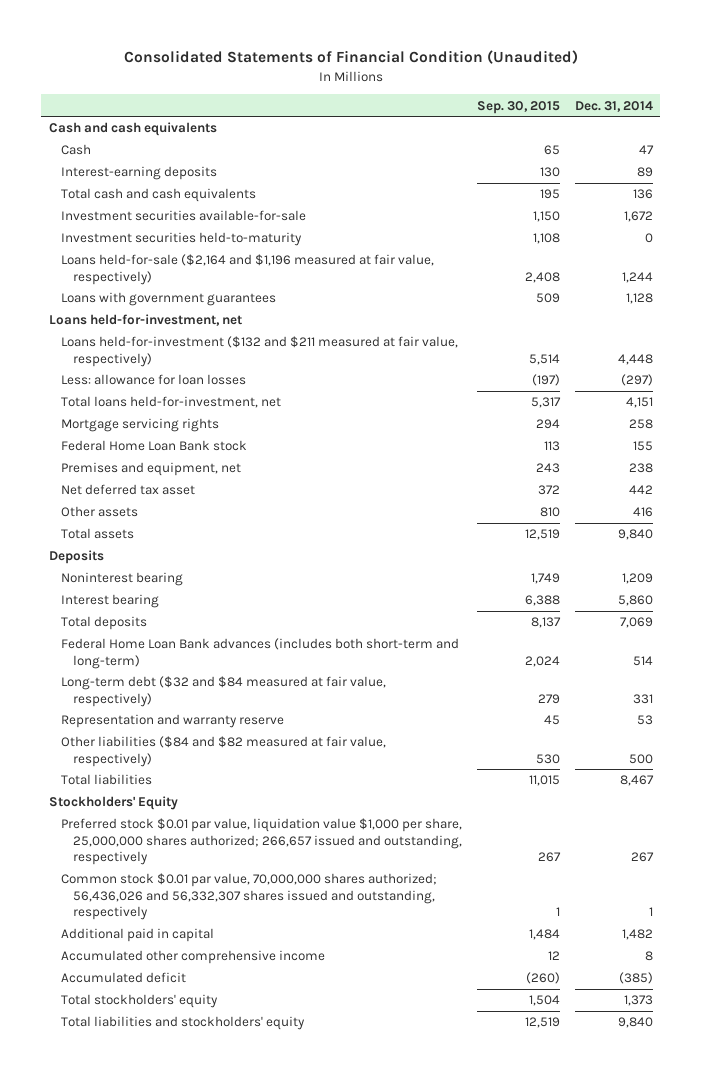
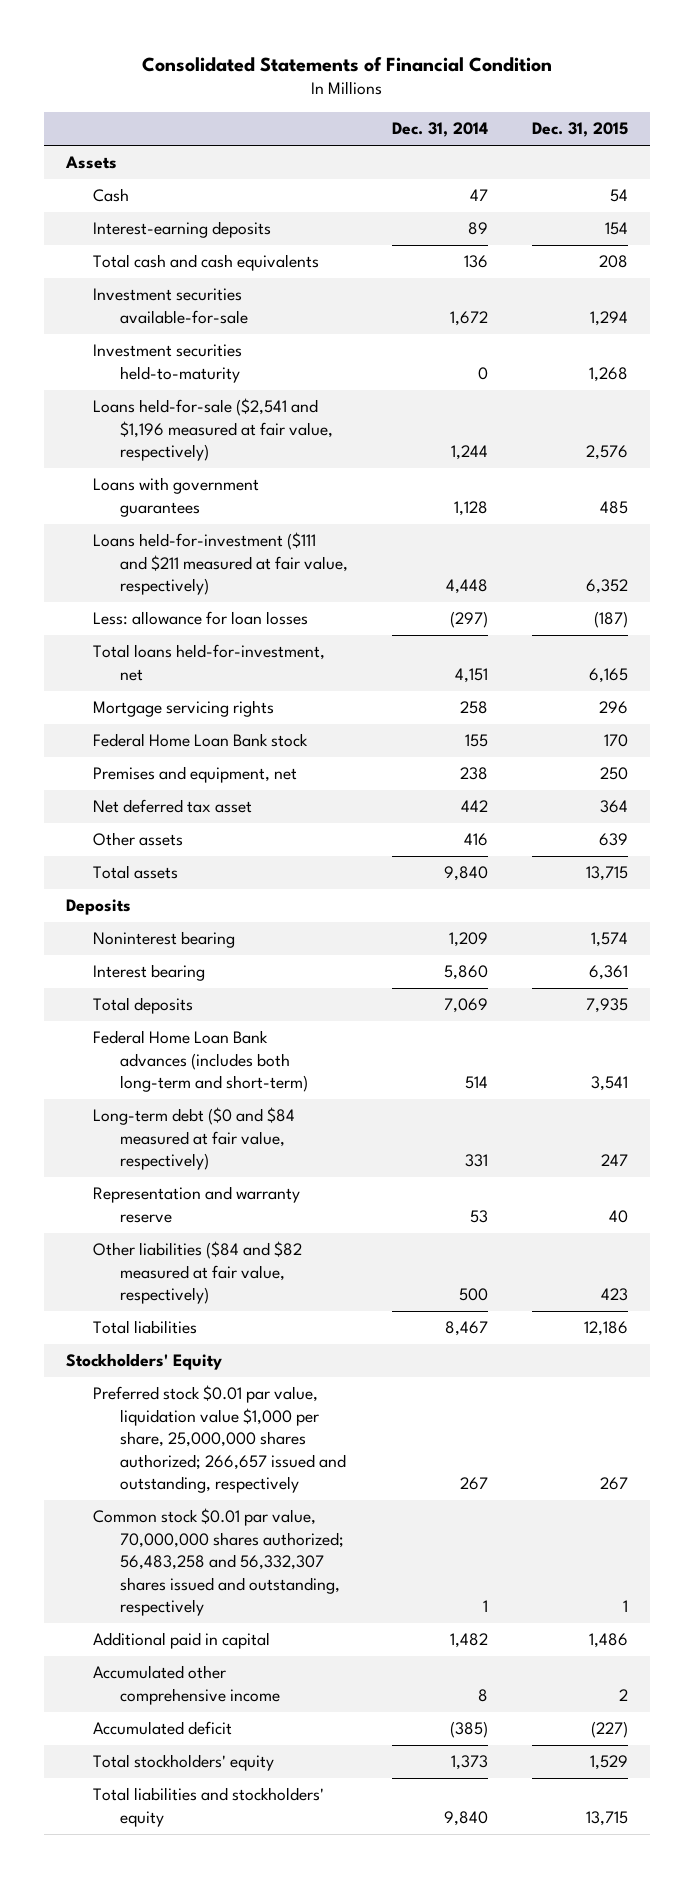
- Consolidated Statements of Financial Condition (Unaudited)
+ Consolidated Statements of Financial Condition
- | Sep. 30, 2015 | Dec. 31, 2014
+ | Dec. 31, 2014 | Dec. 31, 2015
- Cash and cash equivalents
+ Assets
- Loans held-for-sale ($2,164 and $1,196 measured at fair value, respectively) | 2,408 | 1,244
+ Loans held-for-sale ($2,541 and $1,196 measured at fair value, respectively) | 1,244 | 2,576
- Loans held-for-investment, net
- Loans held-for-investment ($132 and $211 measured at fair value, respectively) | 5,514 | 4,448
+ Loans held-for-investment ($111 and $211 measured at fair value, respectively) | 4,448 | 6,352
- Federal Home Loan Bank advances (includes both short-term and long-term) | 2,024 | 514
- Long-term debt ($32 and $84 measured at fair value, respectively) | 279 | 331
+ Federal Home Loan Bank advances (includes both long-term and short-term) | 514 | 3,541
+ Long-term debt ($0 and $84 measured at fair value, respectively) | 331 | 247
- Common stock $0.01 par value, 70,000,000 shares authorized; 56,436,026 and 56,332,307 shares issued and outstanding, respectively | 1 | 1
+ Common stock $0.01 par value, 70,000,000 shares authorized; 56,483,258 and 56,332,307 shares issued and outstanding, respectively | 1 | 1

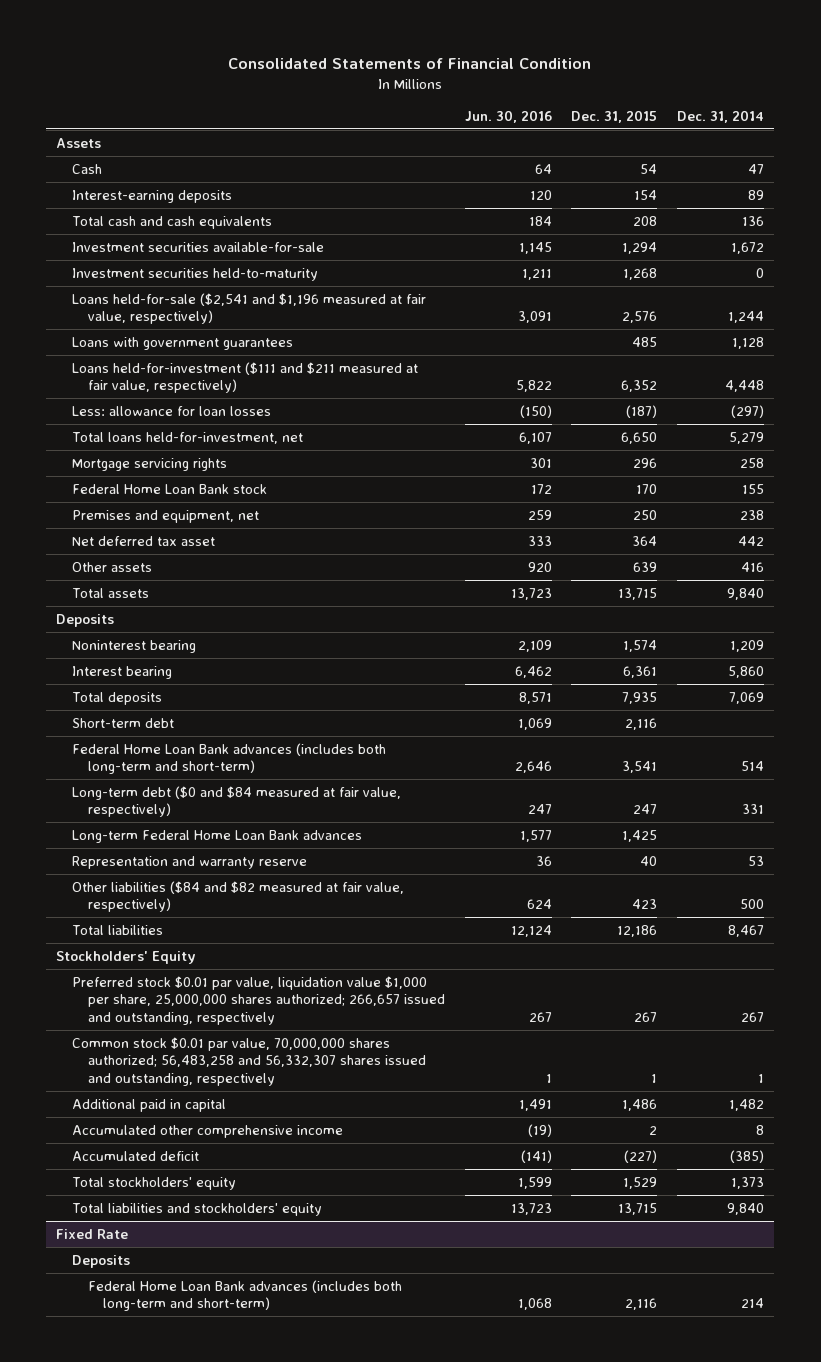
- | Dec. 31, 2014 | Dec. 31, 2015
+ | Jun. 30, 2016 | Dec. 31, 2015 | Dec. 31, 2014
- Total loans held-for-investment, net | 4,151 | 6,165
+ Total loans held-for-investment, net | 6,107 | 6,650 | 5,279
+ Short-term debt | 1,069 | 2,116 |
+ Long-term Federal Home Loan Bank advances | 1,577 | 1,425 |
+ Fixed Rate
+ Deposits
+ Federal Home Loan Bank advances (includes both long-term and short-term) | 1,068 | 2,116 | 214

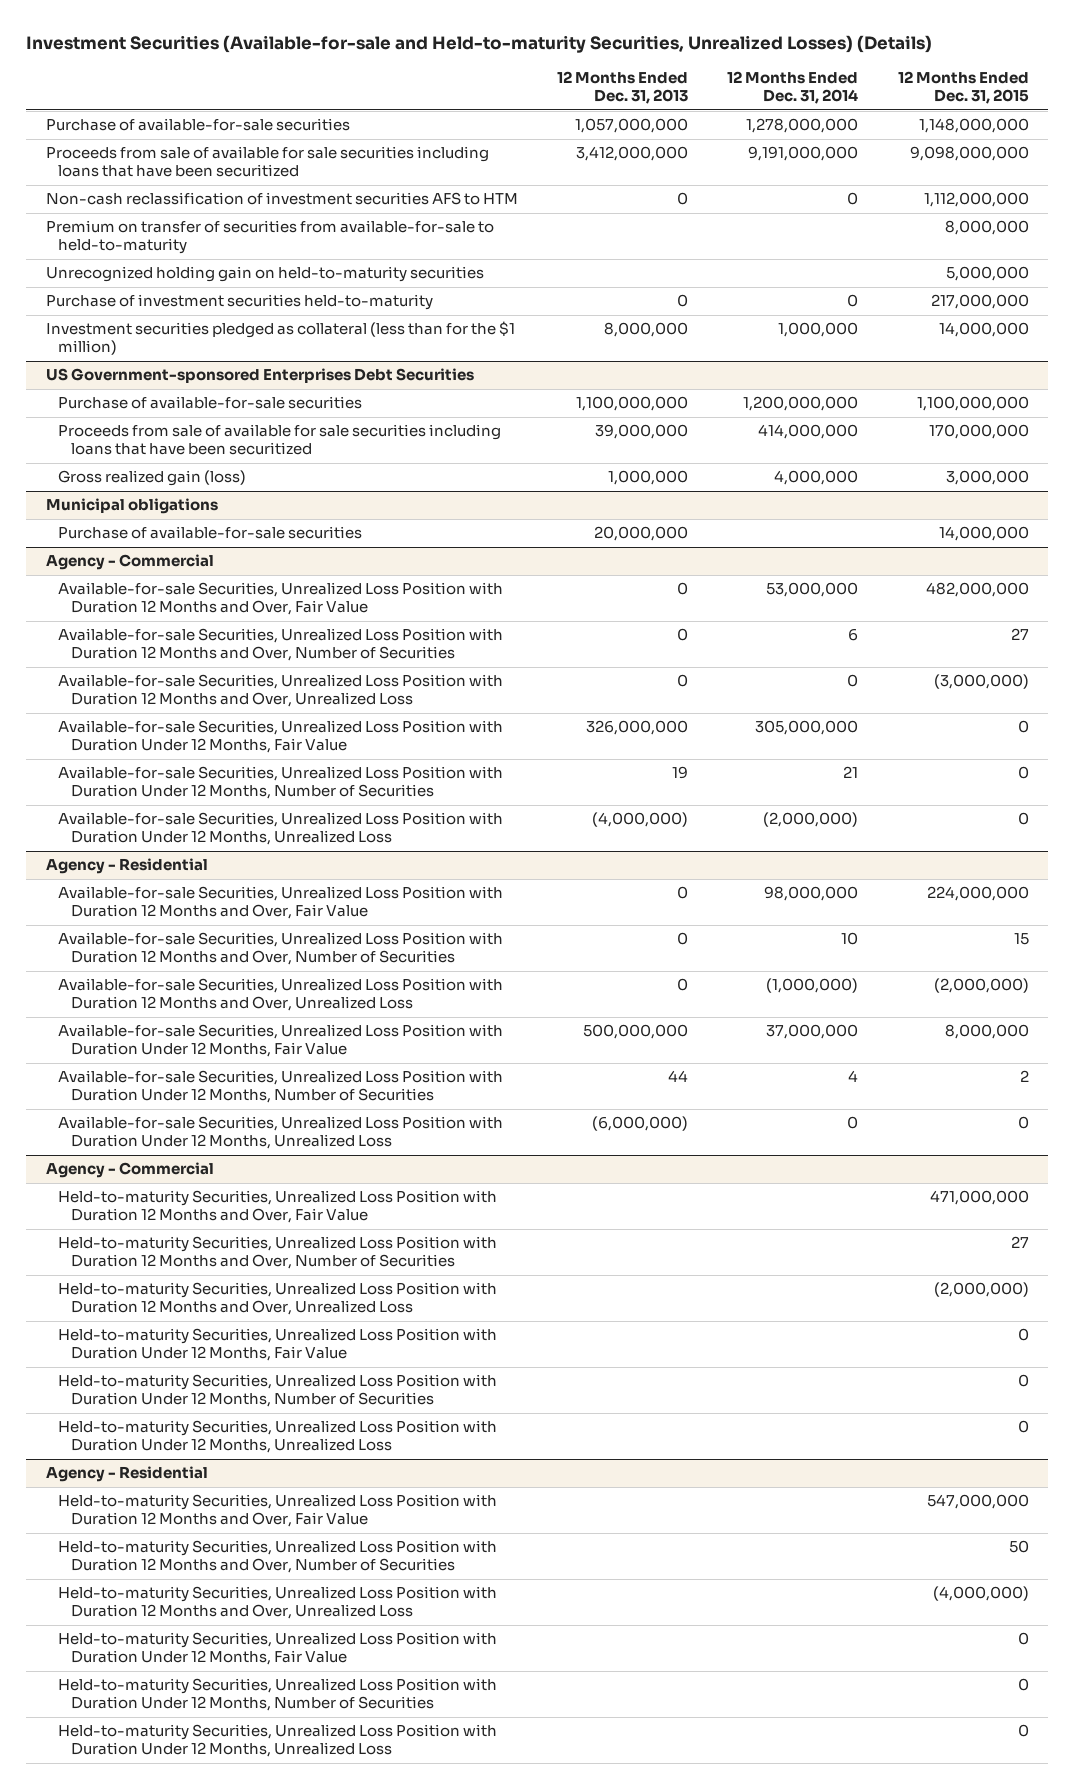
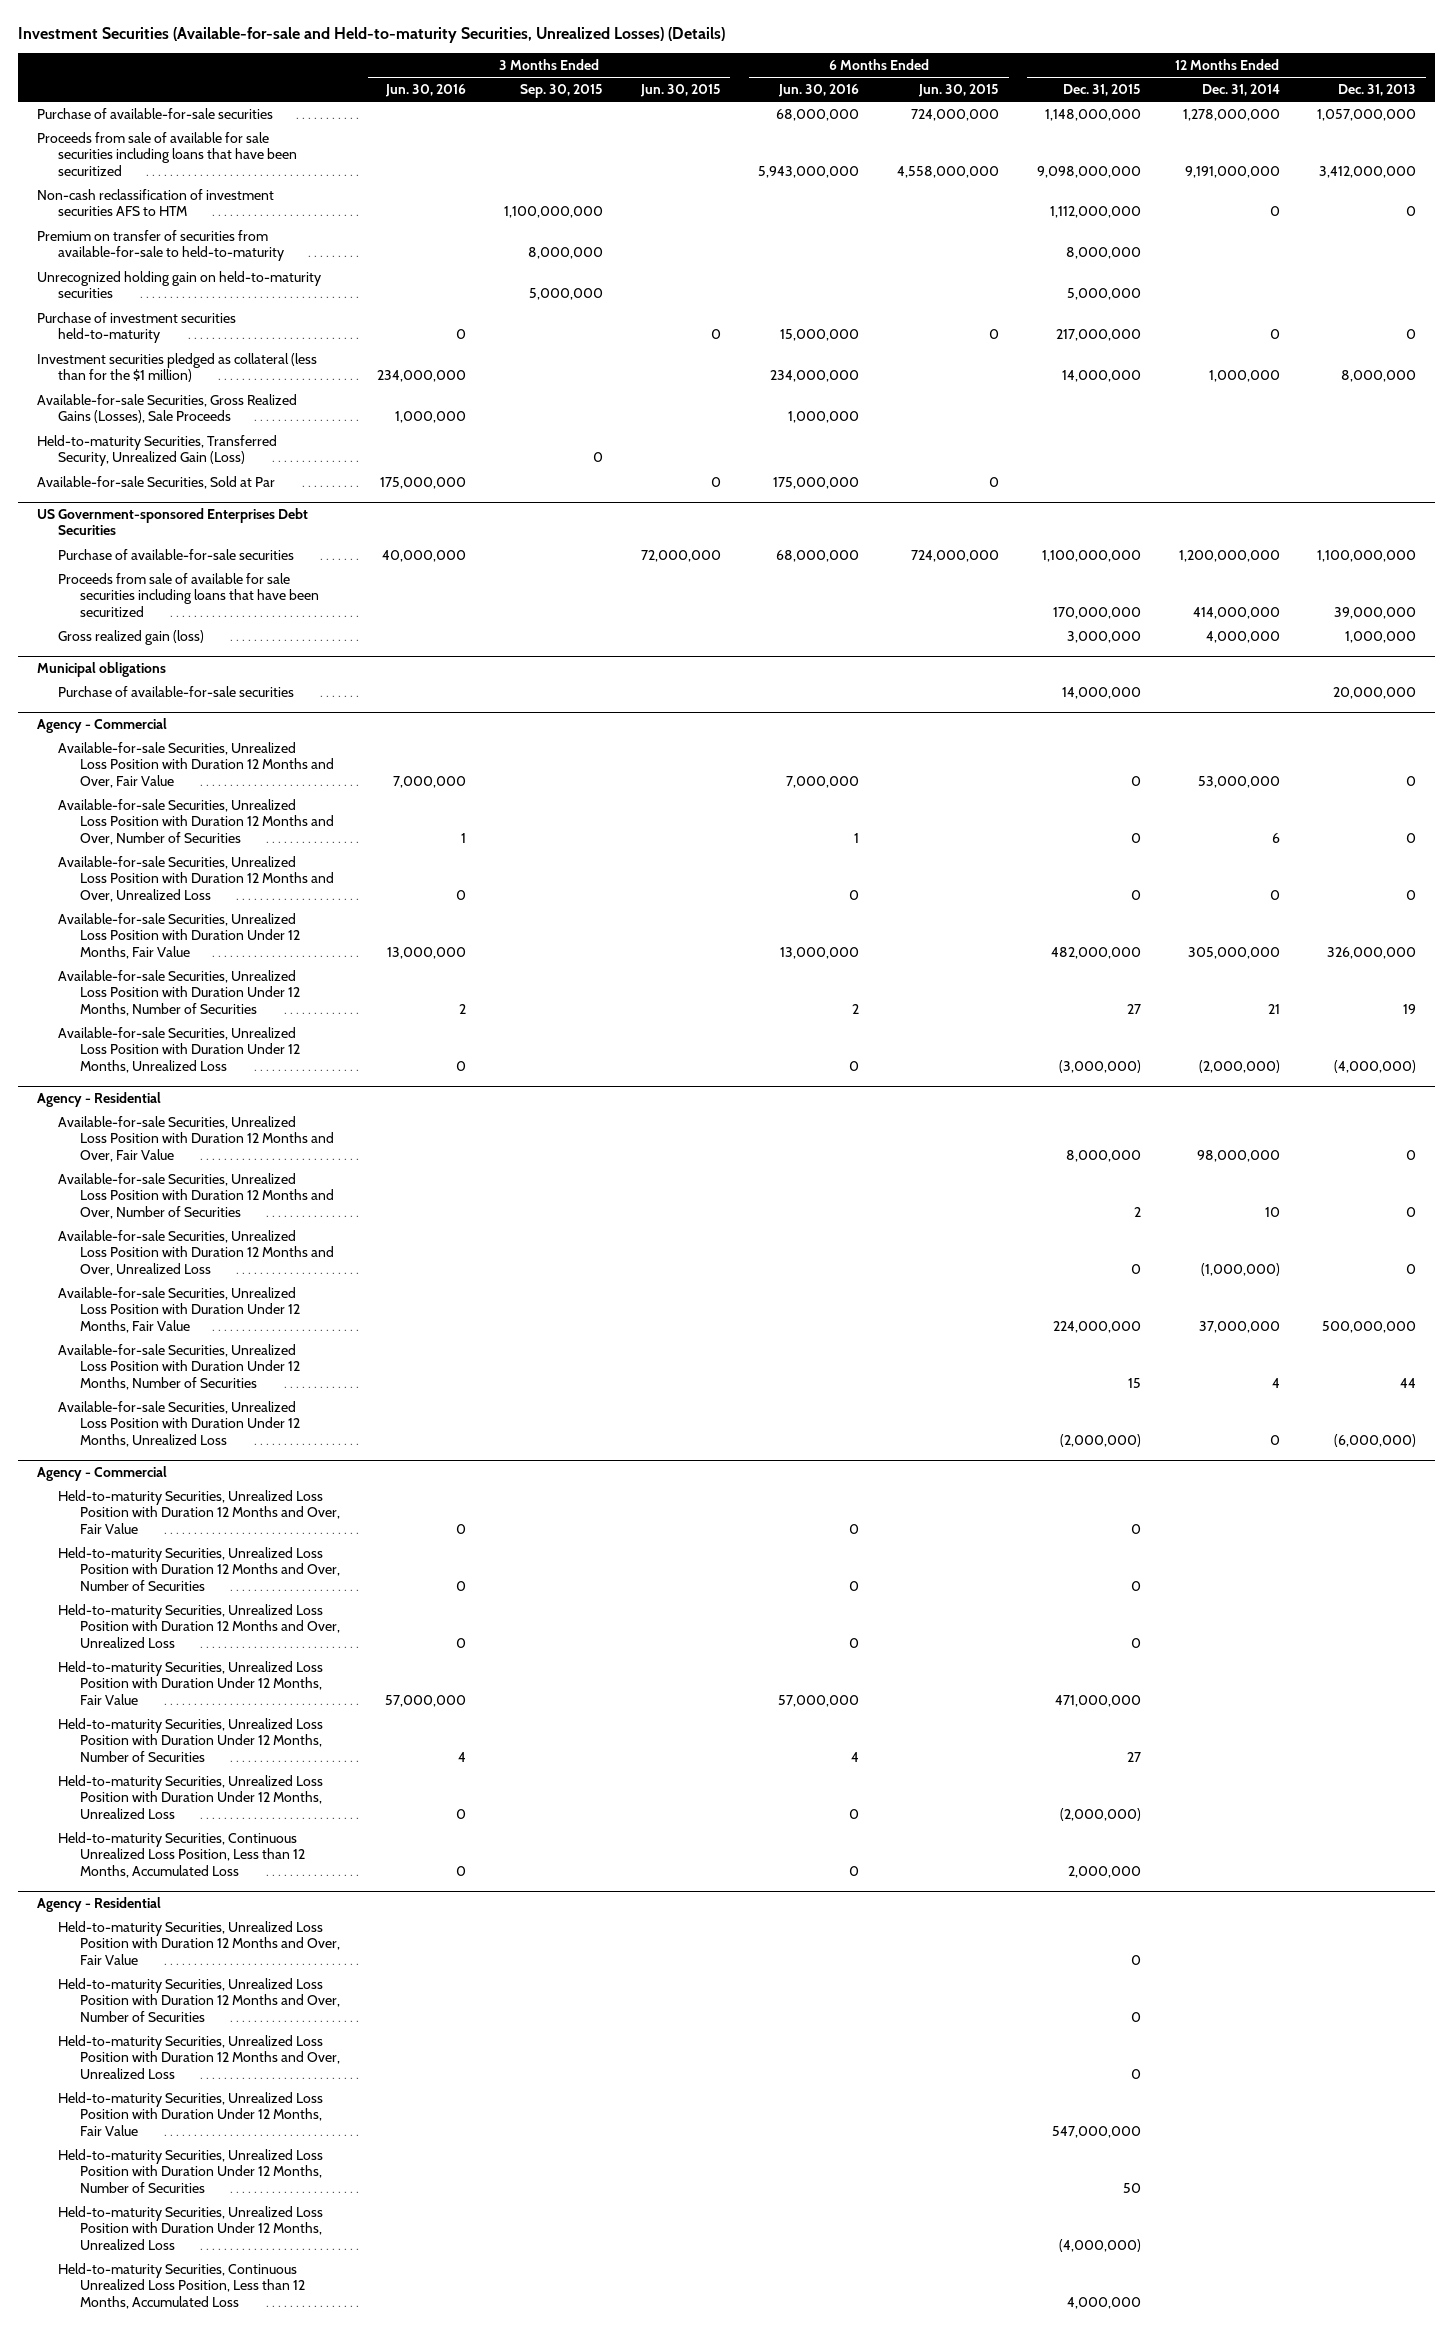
- | 12 Months Ended Dec. 31, 2013 | 12 Months Ended Dec. 31, 2014 | 12 Months Ended Dec. 31, 2015
+ | 3 Months Ended Jun. 30, 2016 | 3 Months Ended Sep. 30, 2015 | 3 Months Ended Jun. 30, 2015 | 6 Months Ended Jun. 30, 2016 | 6 Months Ended Jun. 30, 2015 | 12 Months Ended Dec. 31, 2015 | 12 Months Ended Dec. 31, 2014 | 12 Months Ended Dec. 31, 2013
+ Available-for-sale Securities, Gross Realized Gains (Losses), Sale Proceeds | 1,000,000 | | | 1,000,000 | | | |
+ Held-to-maturity Securities, Transferred Security, Unrealized Gain (Loss) | | 0 | | | | | |
+ Available-for-sale Securities, Sold at Par | 175,000,000 | | 0 | 175,000,000 | 0 | | |
@ Agency - Commercial
- Available-for-sale Securities, Unrealized Loss Position with Duration 12 Months and Over, Fair Value | 0 | 53,000,000 | 482,000,000
- Available-for-sale Securities, Unrealized Loss Position with Duration 12 Months and Over, Number of Securities | 0 | 6 | 27
- Available-for-sale Securities, Unrealized Loss Position with Duration 12 Months and Over, Unrealized Loss | 0 | 0 | (3,000,000)
- Available-for-sale Securities, Unrealized Loss Position with Duration Under 12 Months, Fair Value | 326,000,000 | 305,000,000 | 0
- Available-for-sale Securities, Unrealized Loss Position with Duration Under 12 Months, Number of Securities | 19 | 21 | 0
- Available-for-sale Securities, Unrealized Loss Position with Duration Under 12 Months, Unrealized Loss | (4,000,000) | (2,000,000) | 0
+ Available-for-sale Securities, Unrealized Loss Position with Duration 12 Months and Over, Fair Value | 7,000,000 | | | 7,000,000 | | 0 | 53,000,000 | 0
+ Available-for-sale Securities, Unrealized Loss Position with Duration 12 Months and Over, Number of Securities | 1 | | | 1 | | 0 | 6 | 0
+ Available-for-sale Securities, Unrealized Loss Position with Duration 12 Months and Over, Unrealized Loss | 0 | | | 0 | | 0 | 0 | 0
+ Available-for-sale Securities, Unrealized Loss Position with Duration Under 12 Months, Fair Value | 13,000,000 | | | 13,000,000 | | 482,000,000 | 305,000,000 | 326,000,000
+ Available-for-sale Securities, Unrealized Loss Position with Duration Under 12 Months, Number of Securities | 2 | | | 2 | | 27 | 21 | 19
+ Available-for-sale Securities, Unrealized Loss Position with Duration Under 12 Months, Unrealized Loss | 0 | | | 0 | | (3,000,000) | (2,000,000) | (4,000,000)
@ Agency - Residential
- Available-for-sale Securities, Unrealized Loss Position with Duration 12 Months and Over, Fair Value | 0 | 98,000,000 | 224,000,000
- Available-for-sale Securities, Unrealized Loss Position with Duration 12 Months and Over, Number of Securities | 0 | 10 | 15
- Available-for-sale Securities, Unrealized Loss Position with Duration 12 Months and Over, Unrealized Loss | 0 | (1,000,000) | (2,000,000)
- Available-for-sale Securities, Unrealized Loss Position with Duration Under 12 Months, Fair Value | 500,000,000 | 37,000,000 | 8,000,000
- Available-for-sale Securities, Unrealized Loss Position with Duration Under 12 Months, Number of Securities | 44 | 4 | 2
- Available-for-sale Securities, Unrealized Loss Position with Duration Under 12 Months, Unrealized Loss | (6,000,000) | 0 | 0
+ Available-for-sale Securities, Unrealized Loss Position with Duration 12 Months and Over, Fair Value | | | | | | 8,000,000 | 98,000,000 | 0
+ Available-for-sale Securities, Unrealized Loss Position with Duration 12 Months and Over, Number of Securities | | | | | | 2 | 10 | 0
+ Available-for-sale Securities, Unrealized Loss Position with Duration 12 Months and Over, Unrealized Loss | | | | | | 0 | (1,000,000) | 0
+ Available-for-sale Securities, Unrealized Loss Position with Duration Under 12 Months, Fair Value | | | | | | 224,000,000 | 37,000,000 | 500,000,000
+ Available-for-sale Securities, Unrealized Loss Position with Duration Under 12 Months, Number of Securities | | | | | | 15 | 4 | 44
+ Available-for-sale Securities, Unrealized Loss Position with Duration Under 12 Months, Unrealized Loss | | | | | | (2,000,000) | 0 | (6,000,000)
@ Agency - Commercial
- Held-to-maturity Securities, Unrealized Loss Position with Duration 12 Months and Over, Fair Value | | | 471,000,000
- Held-to-maturity Securities, Unrealized Loss Position with Duration 12 Months and Over, Number of Securities | | | 27
- Held-to-maturity Securities, Unrealized Loss Position with Duration 12 Months and Over, Unrealized Loss | | | (2,000,000)
- Held-to-maturity Securities, Unrealized Loss Position with Duration Under 12 Months, Fair Value | | | 0
- Held-to-maturity Securities, Unrealized Loss Position with Duration Under 12 Months, Number of Securities | | | 0
- Held-to-maturity Securities, Unrealized Loss Position with Duration Under 12 Months, Unrealized Loss | | | 0
+ Held-to-maturity Securities, Unrealized Loss Position with Duration 12 Months and Over, Fair Value | 0 | | | 0 | | 0 | |
+ Held-to-maturity Securities, Unrealized Loss Position with Duration 12 Months and Over, Number of Securities | 0 | | | 0 | | 0 | |
+ Held-to-maturity Securities, Unrealized Loss Position with Duration 12 Months and Over, Unrealized Loss | 0 | | | 0 | | 0 | |
+ Held-to-maturity Securities, Unrealized Loss Position with Duration Under 12 Months, Fair Value | 57,000,000 | | | 57,000,000 | | 471,000,000 | |
+ Held-to-maturity Securities, Unrealized Loss Position with Duration Under 12 Months, Number of Securities | 4 | | | 4 | | 27 | |
+ Held-to-maturity Securities, Unrealized Loss Position with Duration Under 12 Months, Unrealized Loss | 0 | | | 0 | | (2,000,000) | |
+ Held-to-maturity Securities, Continuous Unrealized Loss Position, Less than 12 Months, Accumulated Loss | 0 | | | 0 | | 2,000,000 | |
@ Agency - Residential
- Held-to-maturity Securities, Unrealized Loss Position with Duration 12 Months and Over, Fair Value | | | 547,000,000
- Held-to-maturity Securities, Unrealized Loss Position with Duration 12 Months and Over, Number of Securities | | | 50
- Held-to-maturity Securities, Unrealized Loss Position with Duration 12 Months and Over, Unrealized Loss | | | (4,000,000)
- Held-to-maturity Securities, Unrealized Loss Position with Duration Under 12 Months, Fair Value | | | 0
- Held-to-maturity Securities, Unrealized Loss Position with Duration Under 12 Months, Number of Securities | | | 0
- Held-to-maturity Securities, Unrealized Loss Position with Duration Under 12 Months, Unrealized Loss | | | 0
+ Held-to-maturity Securities, Unrealized Loss Position with Duration 12 Months and Over, Fair Value | | | | | | 0 | |
+ Held-to-maturity Securities, Unrealized Loss Position with Duration 12 Months and Over, Number of Securities | | | | | | 0 | |
+ Held-to-maturity Securities, Unrealized Loss Position with Duration 12 Months and Over, Unrealized Loss | | | | | | 0 | |
+ Held-to-maturity Securities, Unrealized Loss Position with Duration Under 12 Months, Fair Value | | | | | | 547,000,000 | |
+ Held-to-maturity Securities, Unrealized Loss Position with Duration Under 12 Months, Number of Securities | | | | | | 50 | |
+ Held-to-maturity Securities, Unrealized Loss Position with Duration Under 12 Months, Unrealized Loss | | | | | | (4,000,000) | |
+ Held-to-maturity Securities, Continuous Unrealized Loss Position, Less than 12 Months, Accumulated Loss | | | | | | 4,000,000 | |

